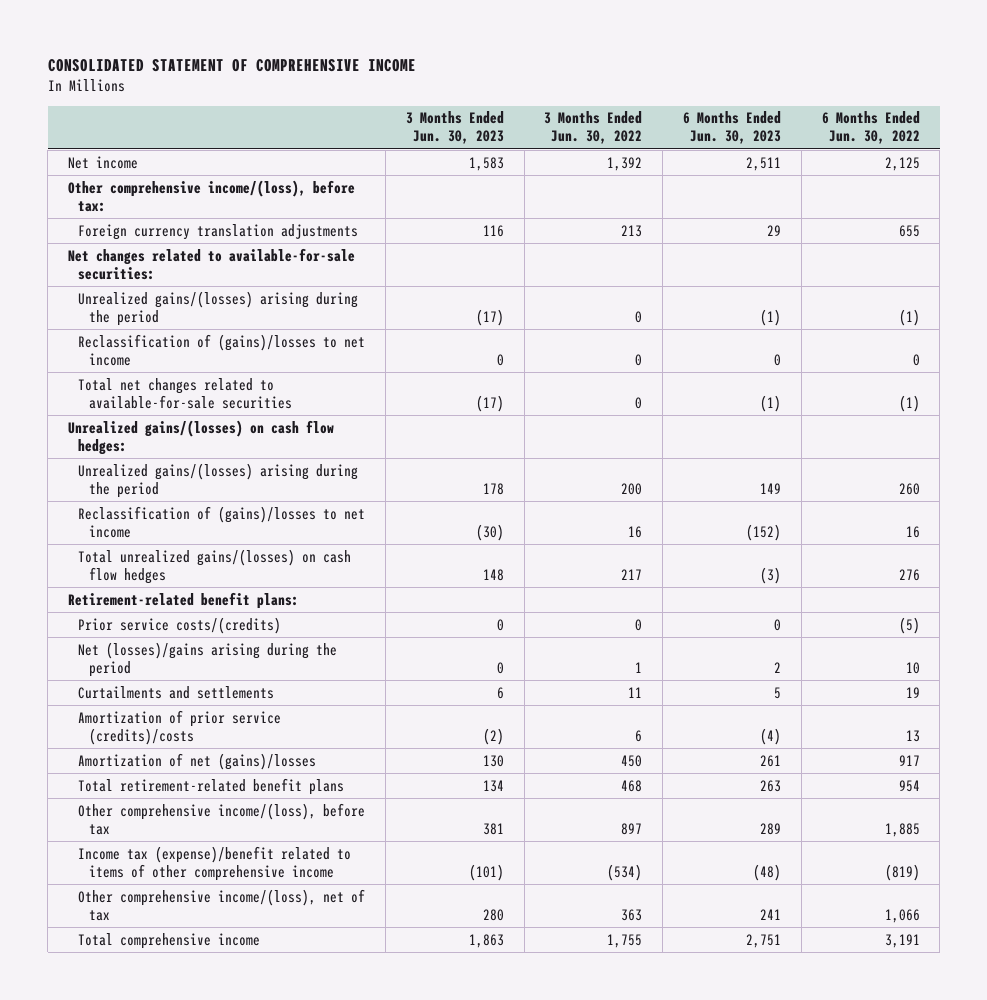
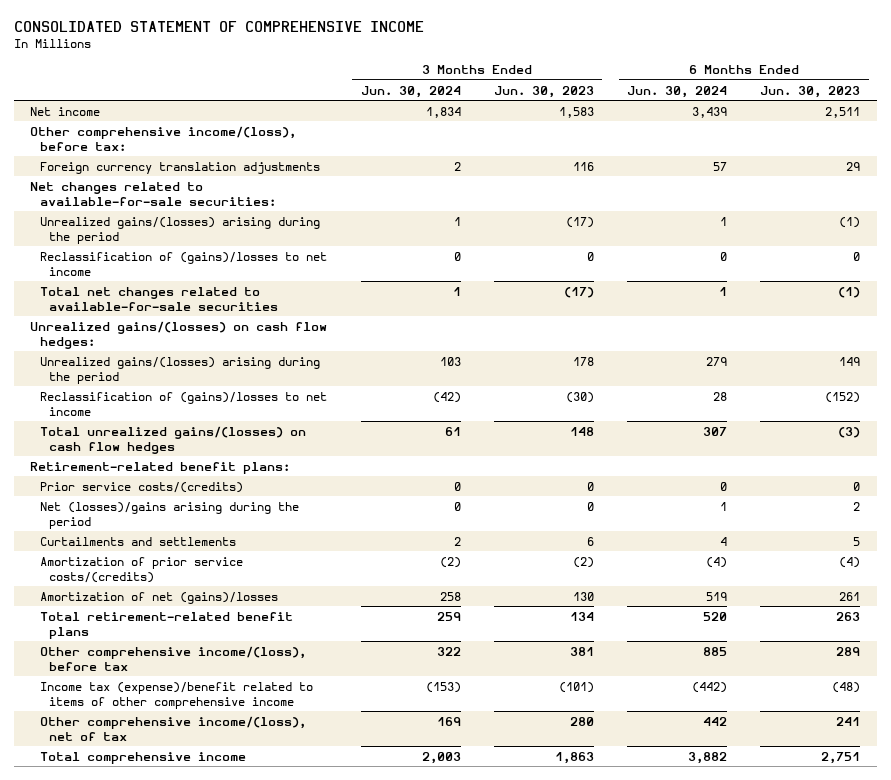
- | 3 Months Ended Jun. 30, 2023 | 3 Months Ended Jun. 30, 2022 | 6 Months Ended Jun. 30, 2023 | 6 Months Ended Jun. 30, 2022
+ | 3 Months Ended Jun. 30, 2024 | 3 Months Ended Jun. 30, 2023 | 6 Months Ended Jun. 30, 2024 | 6 Months Ended Jun. 30, 2023
- Amortization of prior service (credits)/costs | (2) | 6 | (4) | 13
+ Amortization of prior service costs/(credits) | (2) | (2) | (4) | (4)

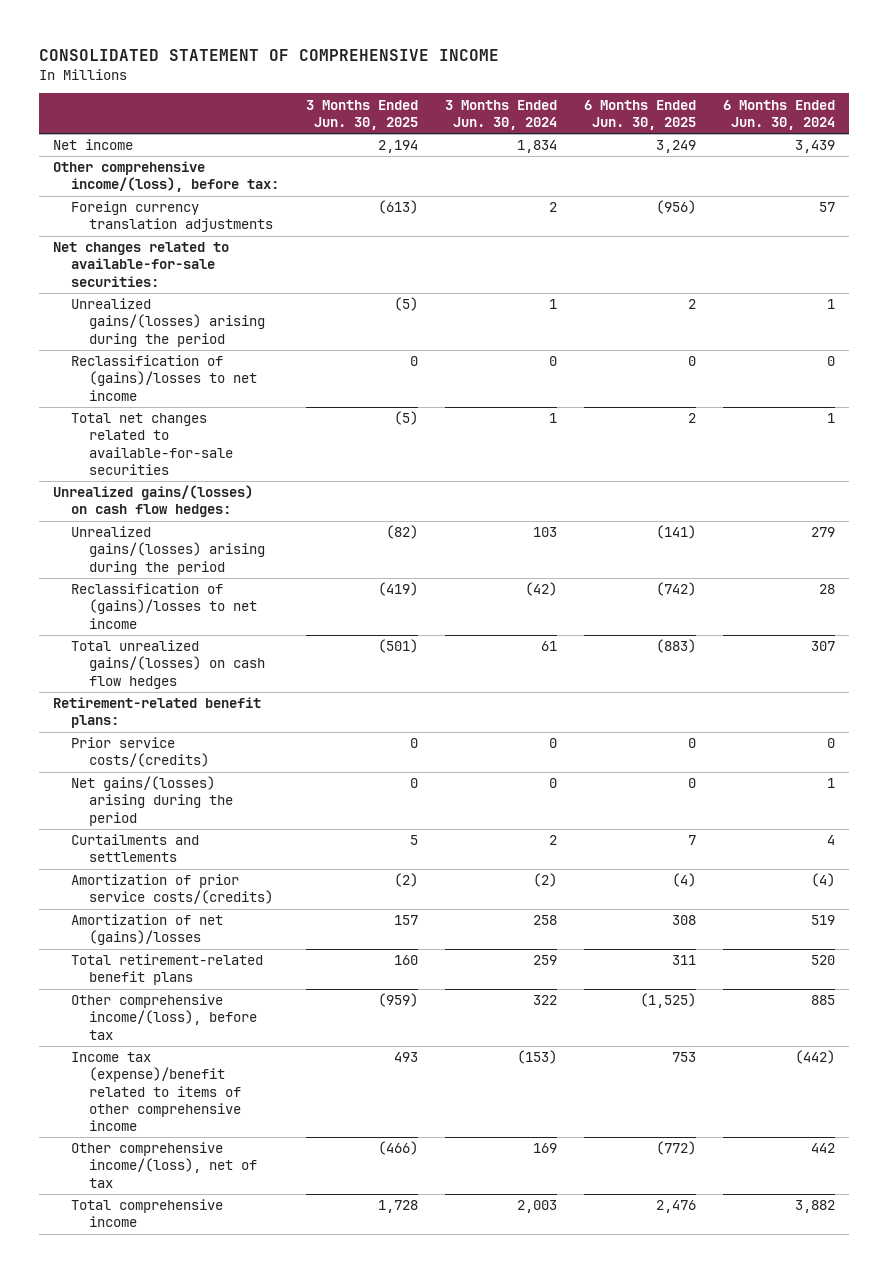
- | 3 Months Ended Jun. 30, 2024 | 3 Months Ended Jun. 30, 2023 | 6 Months Ended Jun. 30, 2024 | 6 Months Ended Jun. 30, 2023
+ | 3 Months Ended Jun. 30, 2025 | 3 Months Ended Jun. 30, 2024 | 6 Months Ended Jun. 30, 2025 | 6 Months Ended Jun. 30, 2024
- Net (losses)/gains arising during the period | 0 | 0 | 1 | 2
+ Net gains/(losses) arising during the period | 0 | 0 | 0 | 1

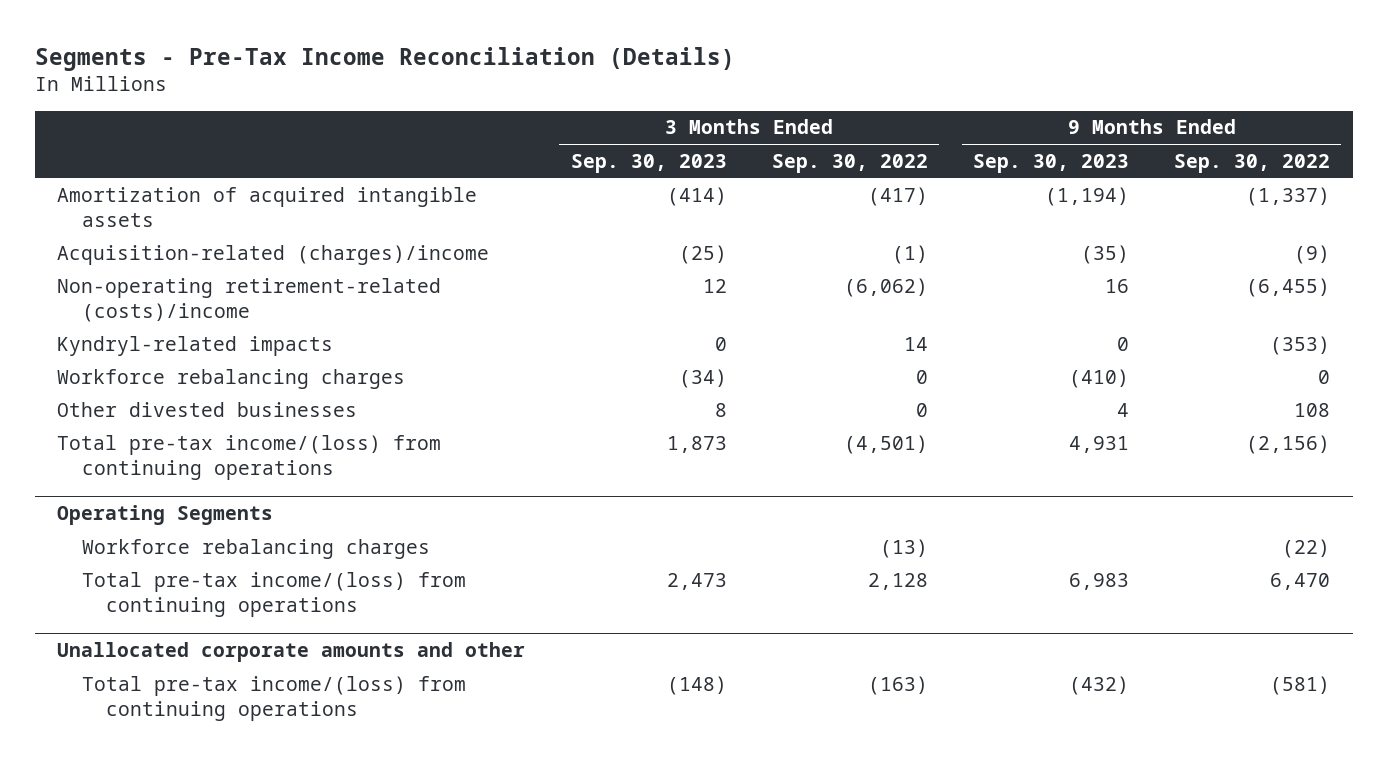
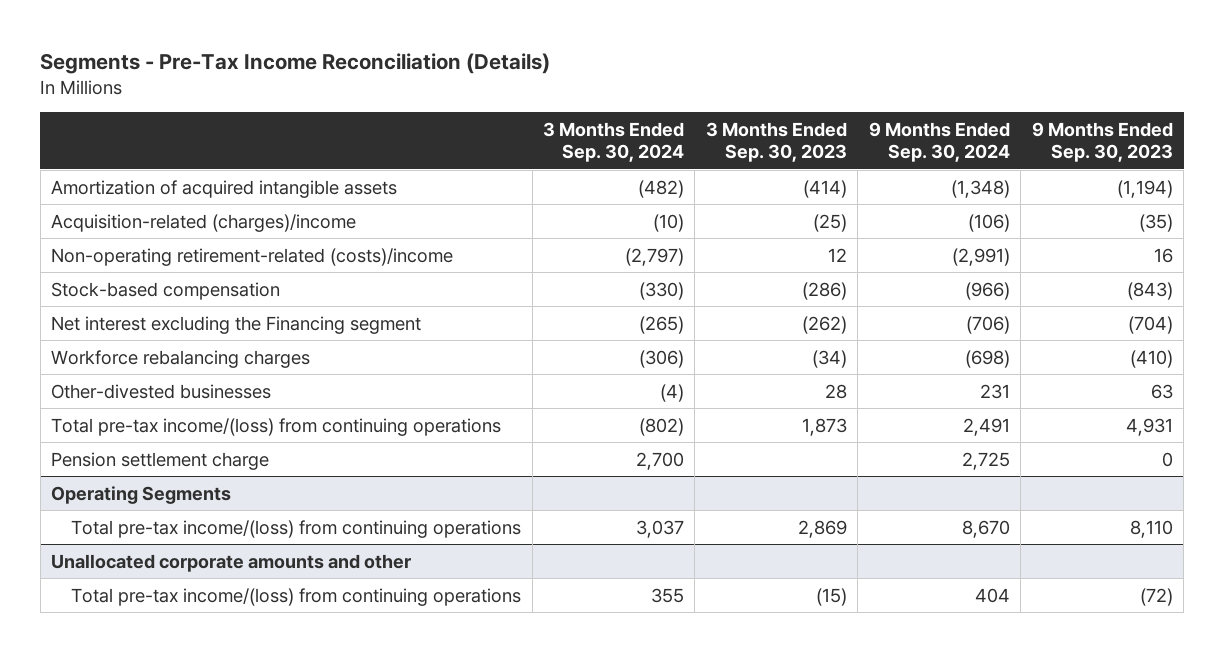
- | 3 Months Ended Sep. 30, 2023 | 3 Months Ended Sep. 30, 2022 | 9 Months Ended Sep. 30, 2023 | 9 Months Ended Sep. 30, 2022
+ | 3 Months Ended Sep. 30, 2024 | 3 Months Ended Sep. 30, 2023 | 9 Months Ended Sep. 30, 2024 | 9 Months Ended Sep. 30, 2023
- Kyndryl-related impacts | 0 | 14 | 0 | (353)
+ Stock-based compensation | (330) | (286) | (966) | (843)
+ Net interest excluding the Financing segment | (265) | (262) | (706) | (704)
- Other divested businesses | 8 | 0 | 4 | 108
+ Other-divested businesses | (4) | 28 | 231 | 63
+ Pension settlement charge | 2,700 | | 2,725 | 0
@ Operating Segments
- Workforce rebalancing charges | | (13) | | (22)
- Total pre-tax income/(loss) from continuing operations | 2,473 | 2,128 | 6,983 | 6,470
+ Total pre-tax income/(loss) from continuing operations | 3,037 | 2,869 | 8,670 | 8,110
@ Unallocated corporate amounts and other
- Total pre-tax income/(loss) from continuing operations | (148) | (163) | (432) | (581)
+ Total pre-tax income/(loss) from continuing operations | 355 | (15) | 404 | (72)

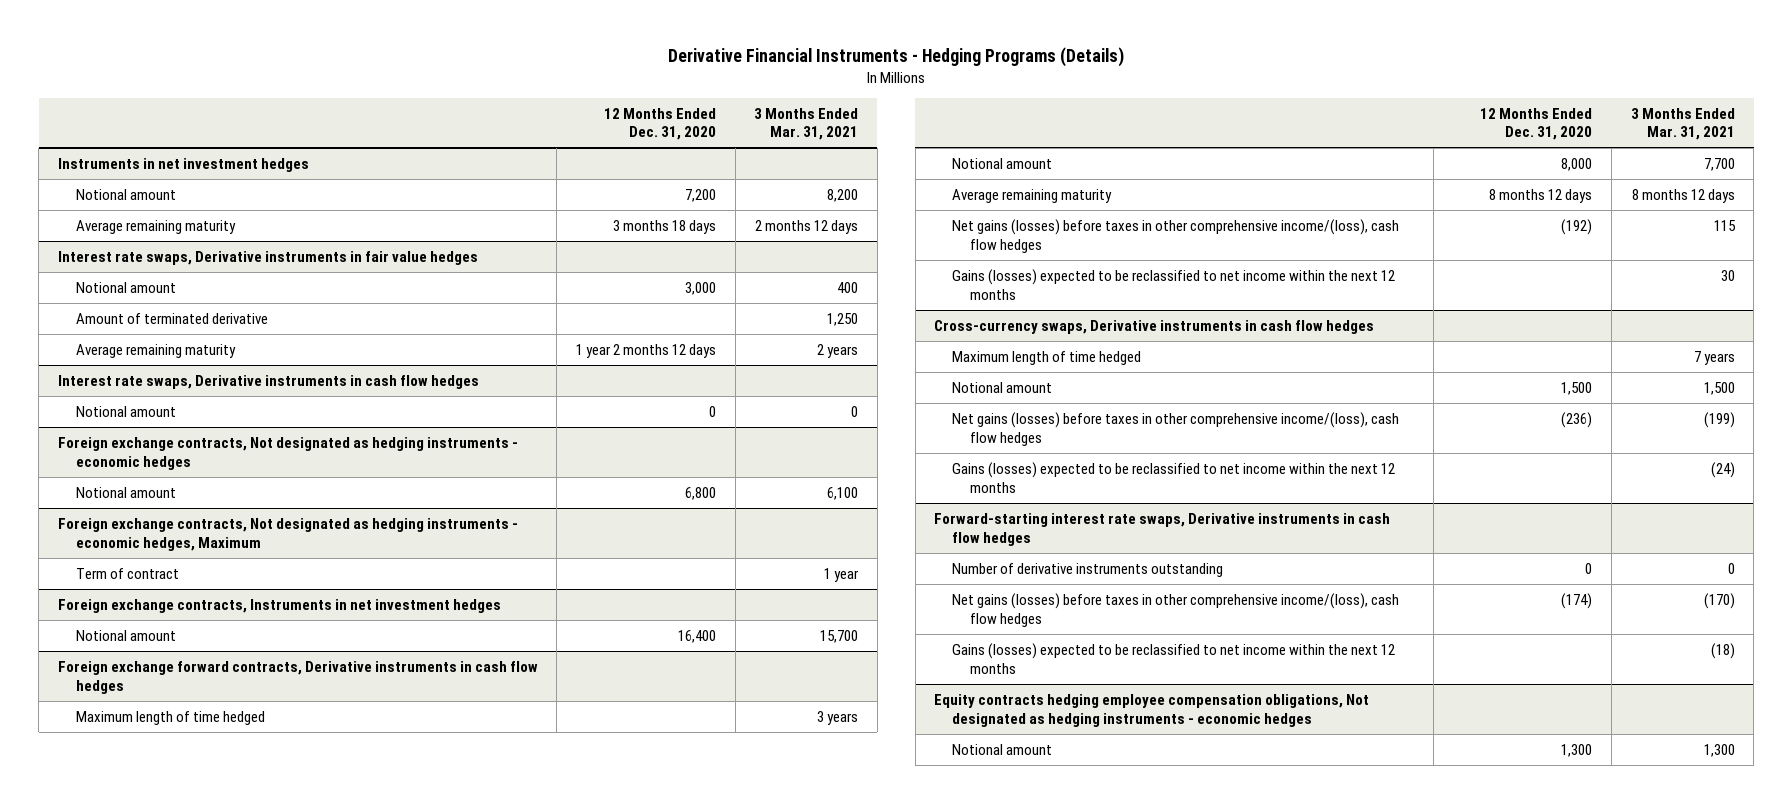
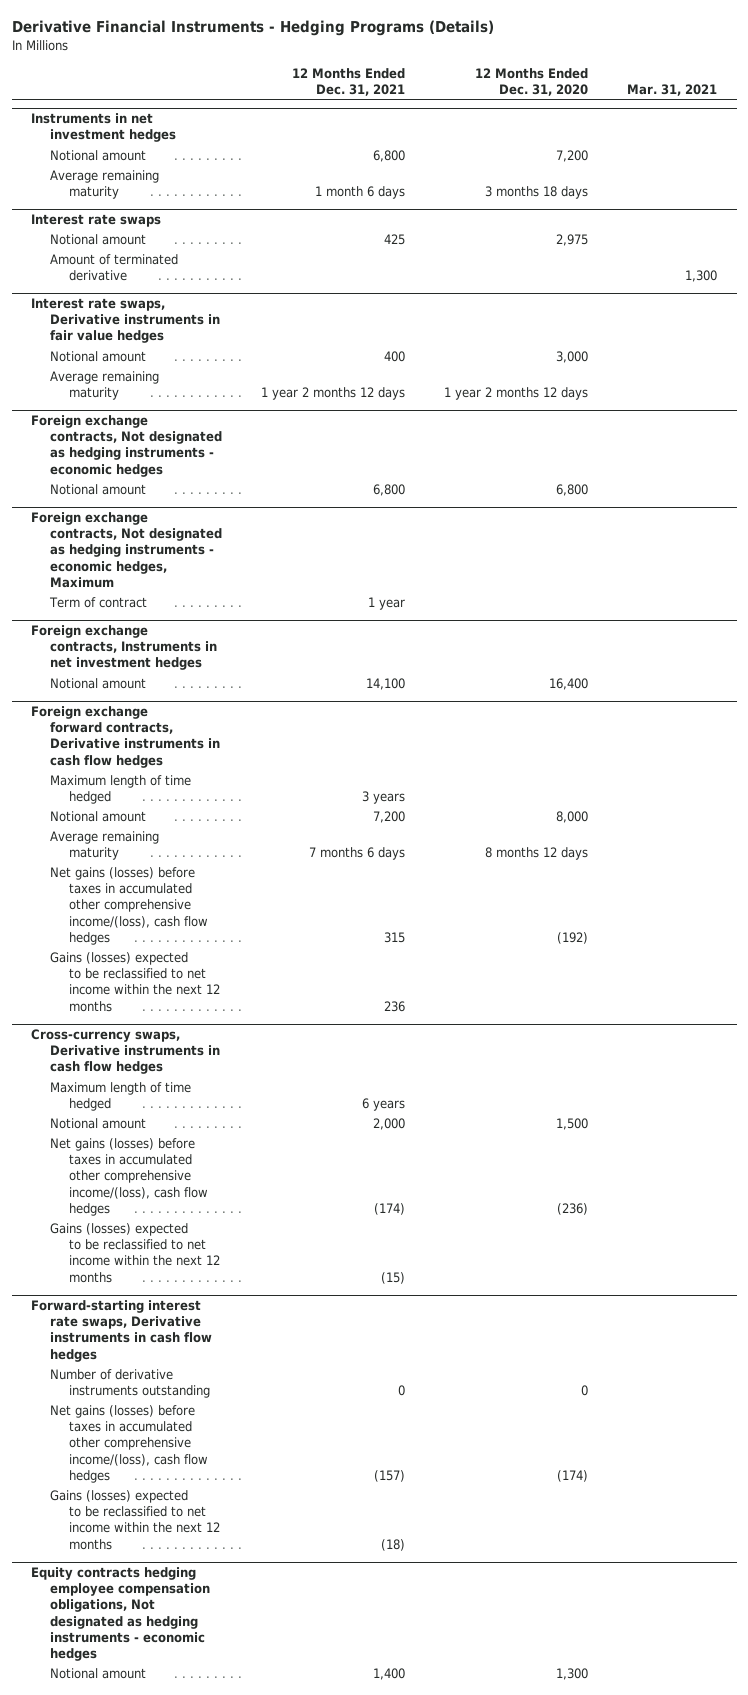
- | 12 Months Ended Dec. 31, 2020 | 3 Months Ended Mar. 31, 2021
+ | 12 Months Ended Dec. 31, 2021 | 12 Months Ended Dec. 31, 2020 | Mar. 31, 2021
+ Interest rate swaps
+ Notional amount | 425 | 2,975 |
+ Amount of terminated derivative | | | 1,300
@ Interest rate swaps, Derivative instruments in fair value hedges
- Amount of terminated derivative | | 1,250
- Interest rate swaps, Derivative instruments in cash flow hedges
- Notional amount | 0 | 0
@ Foreign exchange forward contracts, Derivative instruments in cash flow hedges
- Net gains (losses) before taxes in other comprehensive income/(loss), cash flow hedges | (192) | 115
+ Net gains (losses) before taxes in accumulated other comprehensive income/(loss), cash flow hedges | 315 | (192) |
@ Cross-currency swaps, Derivative instruments in cash flow hedges
- Net gains (losses) before taxes in other comprehensive income/(loss), cash flow hedges | (236) | (199)
+ Net gains (losses) before taxes in accumulated other comprehensive income/(loss), cash flow hedges | (174) | (236) |
@ Forward-starting interest rate swaps, Derivative instruments in cash flow hedges
- Net gains (losses) before taxes in other comprehensive income/(loss), cash flow hedges | (174) | (170)
+ Net gains (losses) before taxes in accumulated other comprehensive income/(loss), cash flow hedges | (157) | (174) |

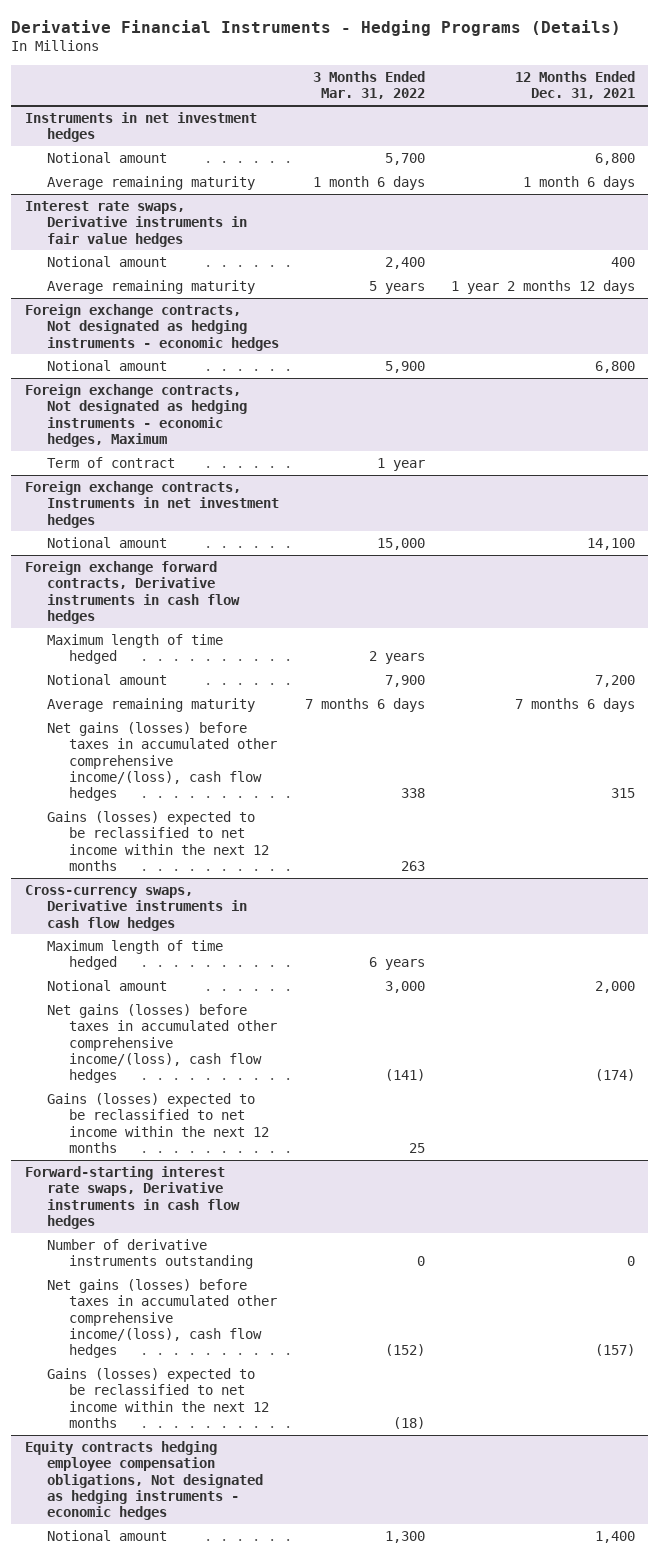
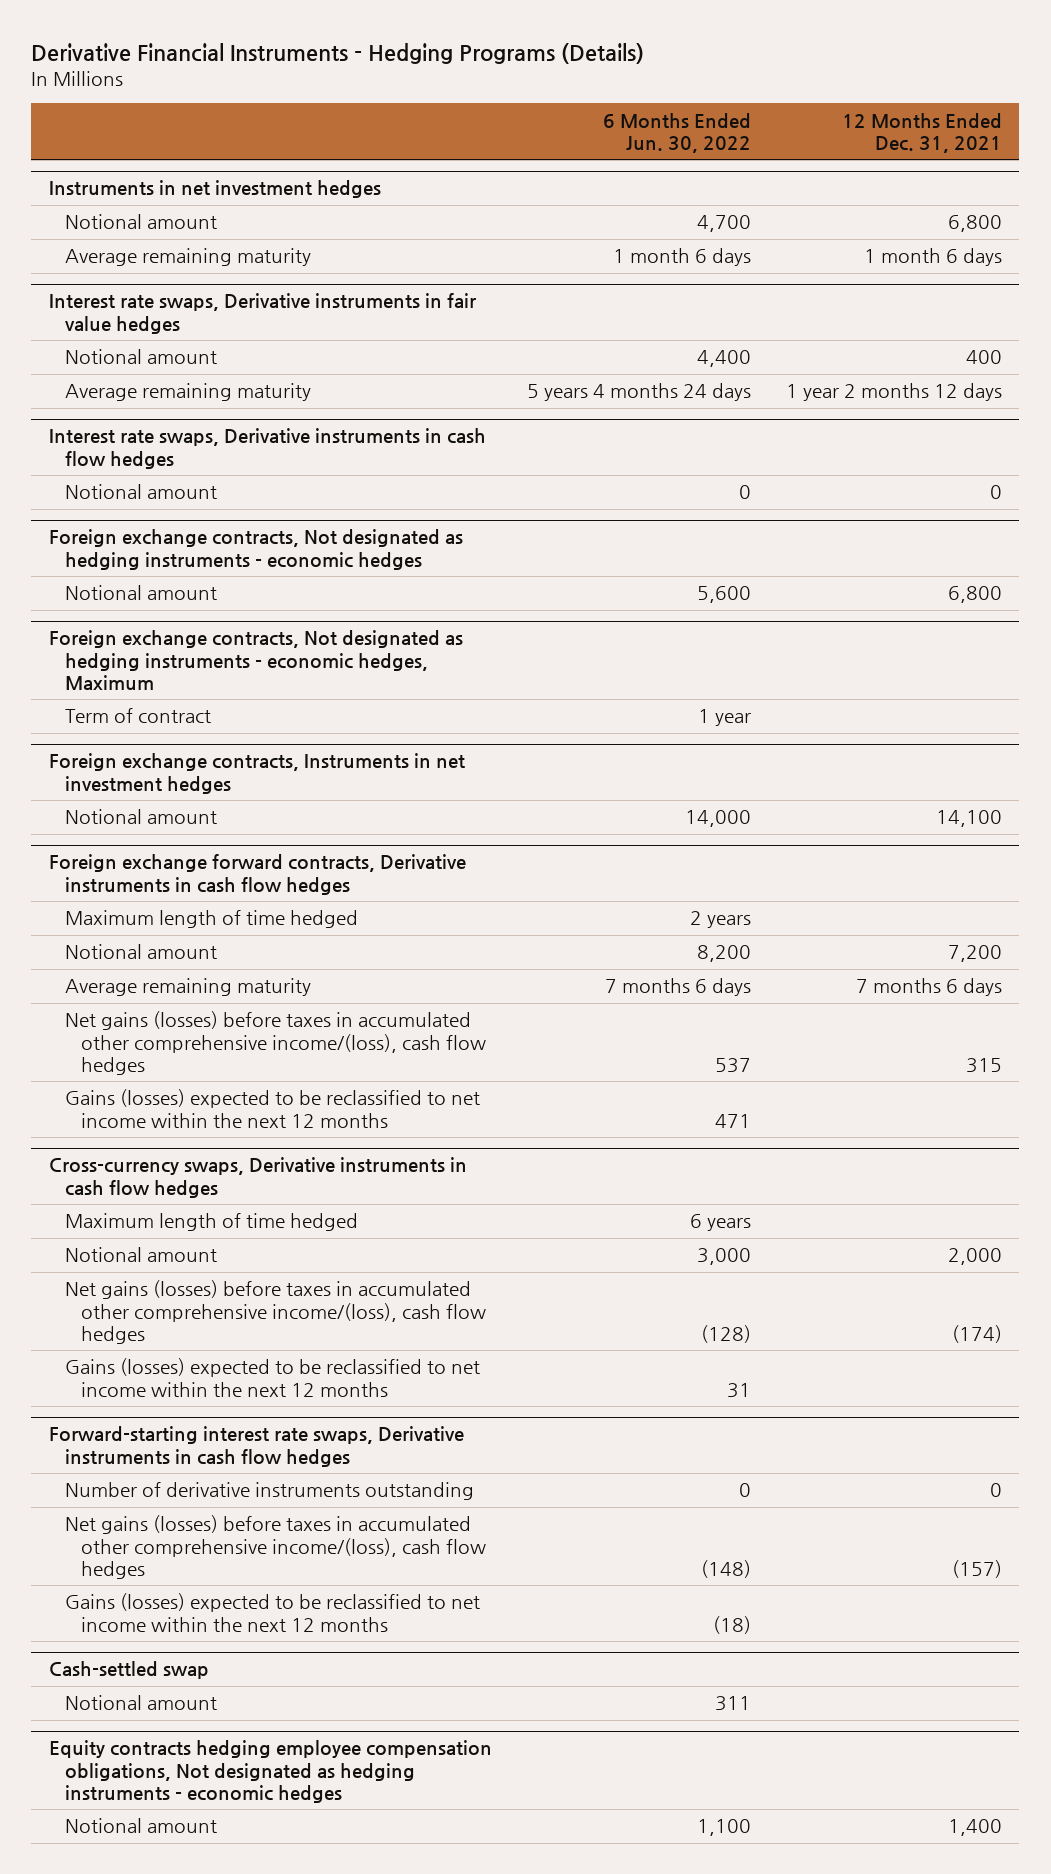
- | 3 Months Ended Mar. 31, 2022 | 12 Months Ended Dec. 31, 2021
+ | 6 Months Ended Jun. 30, 2022 | 12 Months Ended Dec. 31, 2021
+ Interest rate swaps, Derivative instruments in cash flow hedges
+ Notional amount | 0 | 0
+ Cash-settled swap
+ Notional amount | 311 |

